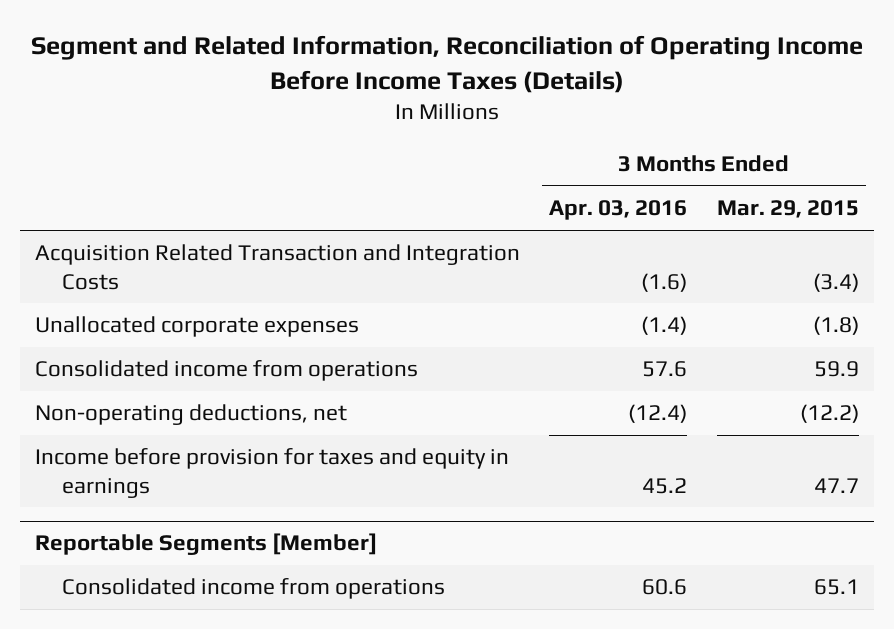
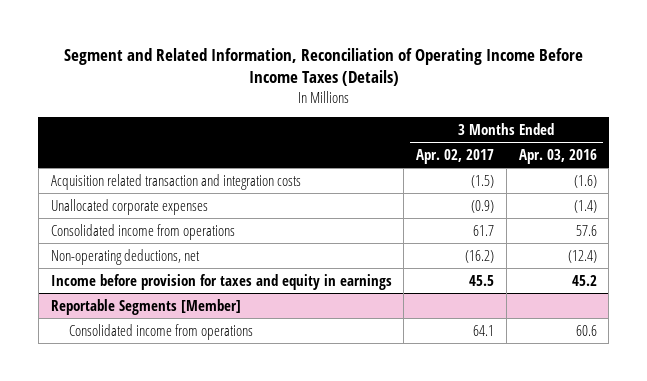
- | 3 Months Ended Apr. 03, 2016 | 3 Months Ended Mar. 29, 2015
+ | 3 Months Ended Apr. 02, 2017 | 3 Months Ended Apr. 03, 2016
- Acquisition Related Transaction and Integration Costs | (1.6) | (3.4)
+ Acquisition related transaction and integration costs | (1.5) | (1.6)

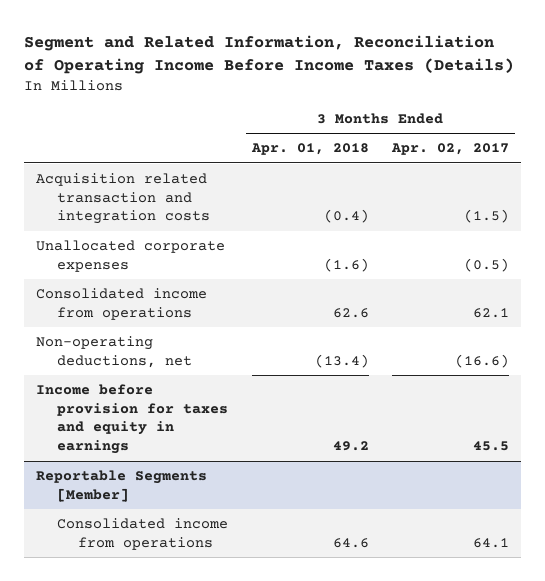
- | 3 Months Ended Apr. 02, 2017 | 3 Months Ended Apr. 03, 2016
+ | 3 Months Ended Apr. 01, 2018 | 3 Months Ended Apr. 02, 2017
- Unallocated corporate expenses | (0.9) | (1.4)
- Consolidated income from operations | 61.7 | 57.6
- Non-operating deductions, net | (16.2) | (12.4)
+ Unallocated corporate expenses | (1.6) | (0.5)
+ Consolidated income from operations | 62.6 | 62.1
+ Non-operating deductions, net | (13.4) | (16.6)

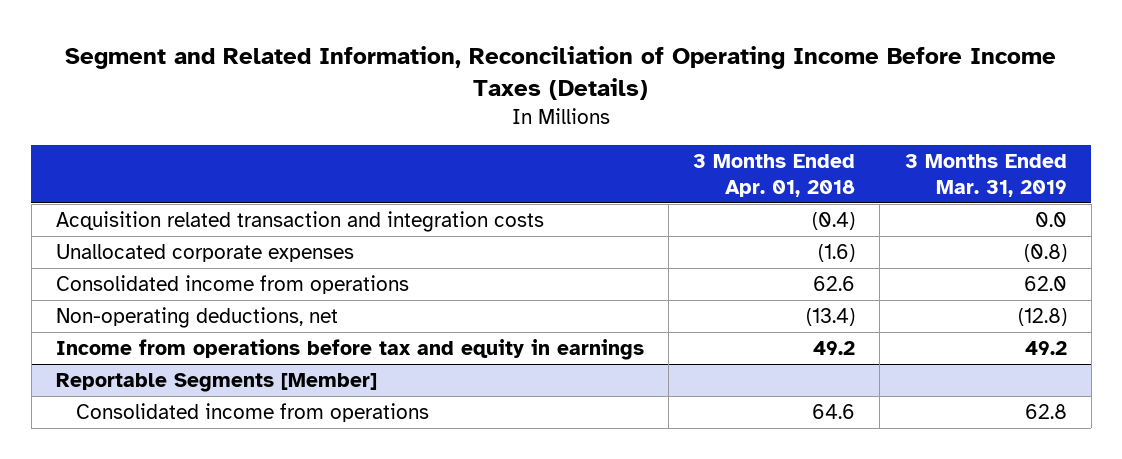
- | 3 Months Ended Apr. 01, 2018 | 3 Months Ended Apr. 02, 2017
+ | 3 Months Ended Apr. 01, 2018 | 3 Months Ended Mar. 31, 2019
- Income before provision for taxes and equity in earnings | 49.2 | 45.5
+ Income from operations before tax and equity in earnings | 49.2 | 49.2

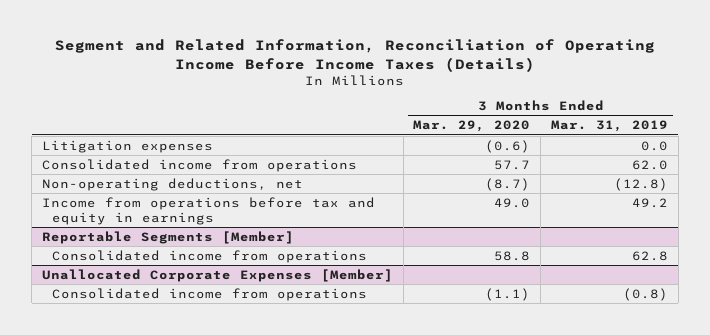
- | 3 Months Ended Apr. 01, 2018 | 3 Months Ended Mar. 31, 2019
+ | 3 Months Ended Mar. 29, 2020 | 3 Months Ended Mar. 31, 2019
- Acquisition related transaction and integration costs | (0.4) | 0.0
- Unallocated corporate expenses | (1.6) | (0.8)
+ Litigation expenses | (0.6) | 0.0
+ Unallocated Corporate Expenses [Member]
+ Consolidated income from operations | (1.1) | (0.8)

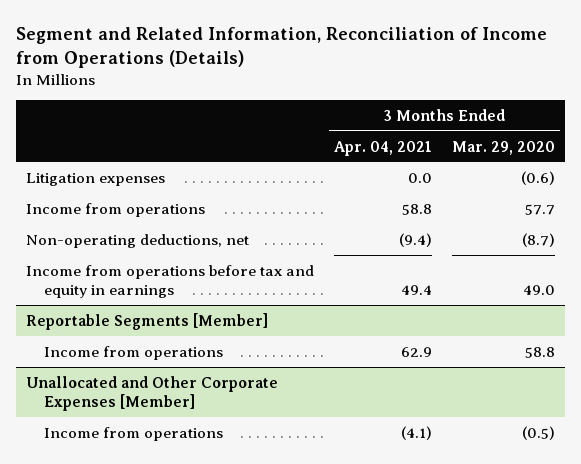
- Segment and Related Information, Reconciliation of Operating Income Before Income Taxes (Details)
+ Segment and Related Information, Reconciliation of Income from Operations (Details)
- | 3 Months Ended Mar. 29, 2020 | 3 Months Ended Mar. 31, 2019
+ | 3 Months Ended Apr. 04, 2021 | 3 Months Ended Mar. 29, 2020
- Consolidated income from operations | 57.7 | 62.0
+ Income from operations | 58.8 | 57.7
@ Reportable Segments [Member]
- Consolidated income from operations | 58.8 | 62.8
- Unallocated Corporate Expenses [Member]
- Consolidated income from operations | (1.1) | (0.8)
@ Reportable Segments [Member]
+ Income from operations | 62.9 | 58.8
+ Unallocated and Other Corporate Expenses [Member]
+ Income from operations | (4.1) | (0.5)

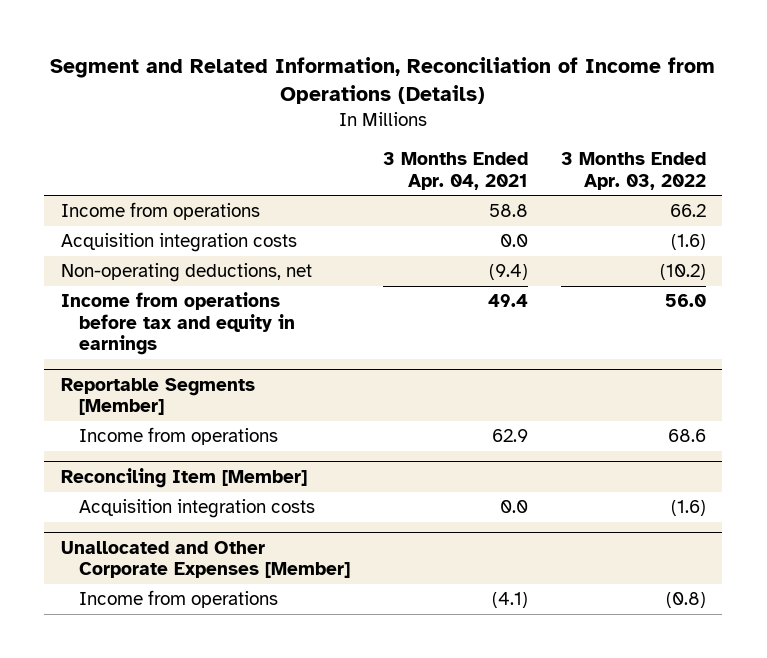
- | 3 Months Ended Apr. 04, 2021 | 3 Months Ended Mar. 29, 2020
+ | 3 Months Ended Apr. 04, 2021 | 3 Months Ended Apr. 03, 2022
- Litigation expenses | 0.0 | (0.6)
+ Acquisition integration costs | 0.0 | (1.6)
+ Reconciling Item [Member]
+ Acquisition integration costs | 0.0 | (1.6)

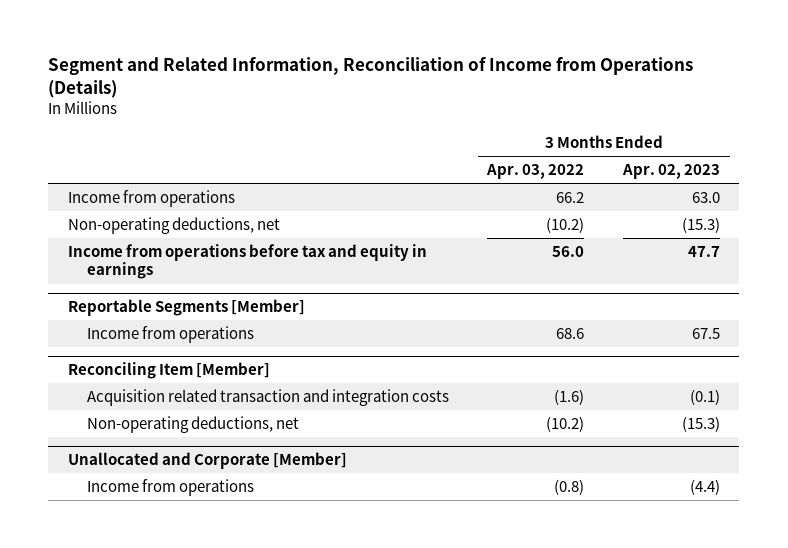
- | 3 Months Ended Apr. 04, 2021 | 3 Months Ended Apr. 03, 2022
+ | 3 Months Ended Apr. 03, 2022 | 3 Months Ended Apr. 02, 2023
- Acquisition integration costs | 0.0 | (1.6)
@ Reconciling Item [Member]
- Acquisition integration costs | 0.0 | (1.6)
- Unallocated and Other Corporate Expenses [Member]
@ Reconciling Item [Member]
+ Acquisition related transaction and integration costs | (1.6) | (0.1)
+ Non-operating deductions, net | (10.2) | (15.3)
+ Unallocated and Corporate [Member]

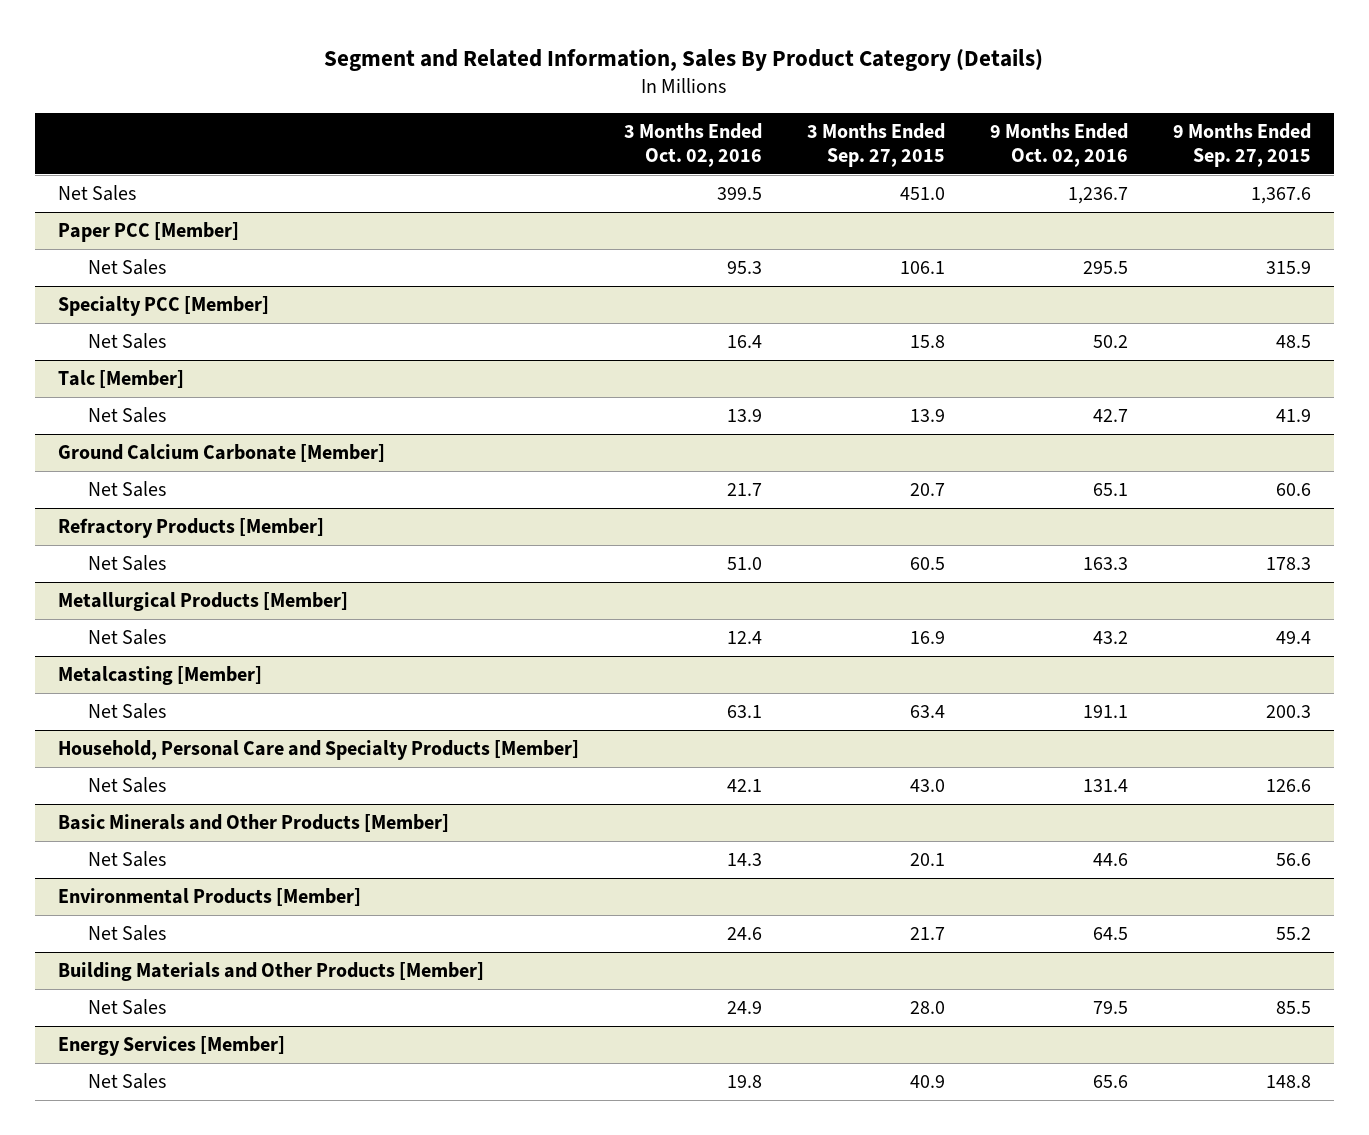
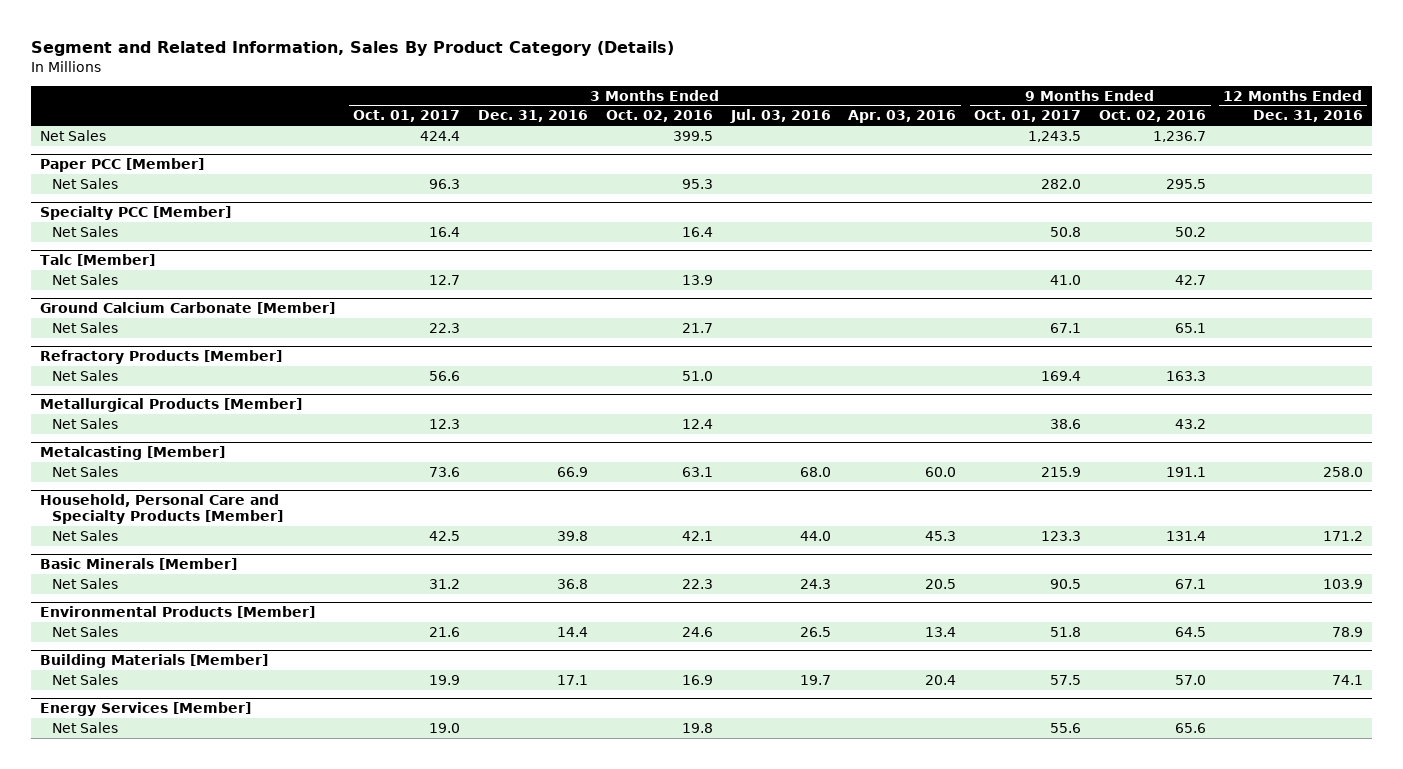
- | 3 Months Ended Oct. 02, 2016 | 3 Months Ended Sep. 27, 2015 | 9 Months Ended Oct. 02, 2016 | 9 Months Ended Sep. 27, 2015
+ | 3 Months Ended Oct. 01, 2017 | 3 Months Ended Dec. 31, 2016 | 3 Months Ended Oct. 02, 2016 | 3 Months Ended Jul. 03, 2016 | 3 Months Ended Apr. 03, 2016 | 9 Months Ended Oct. 01, 2017 | 9 Months Ended Oct. 02, 2016 | 12 Months Ended Dec. 31, 2016
- Basic Minerals and Other Products [Member]
- Net Sales | 14.3 | 20.1 | 44.6 | 56.6
+ Basic Minerals [Member]
+ Net Sales | 31.2 | 36.8 | 22.3 | 24.3 | 20.5 | 90.5 | 67.1 | 103.9
- Building Materials and Other Products [Member]
- Net Sales | 24.9 | 28.0 | 79.5 | 85.5
+ Building Materials [Member]
+ Net Sales | 19.9 | 17.1 | 16.9 | 19.7 | 20.4 | 57.5 | 57.0 | 74.1

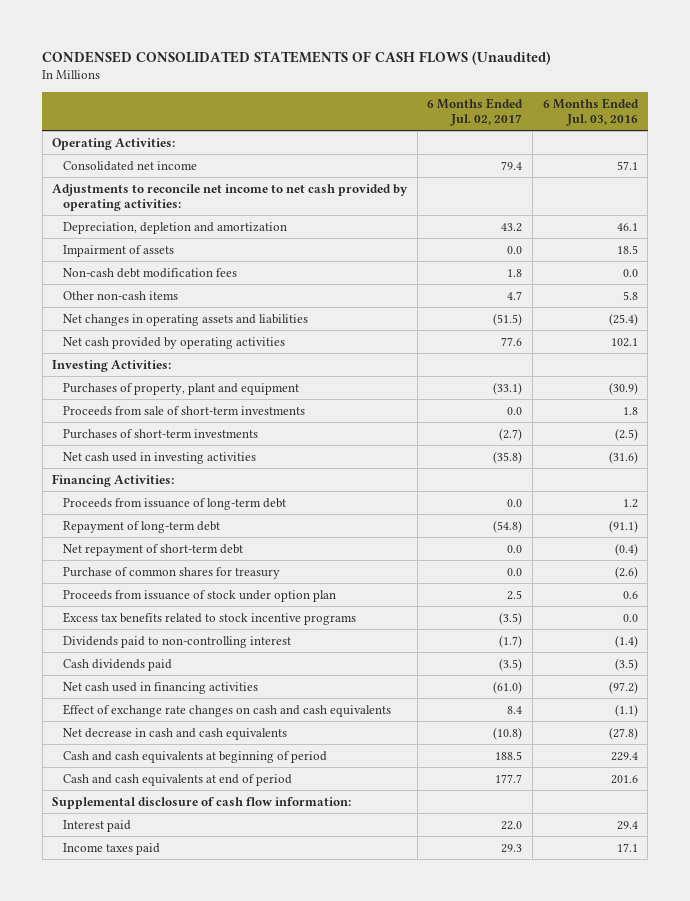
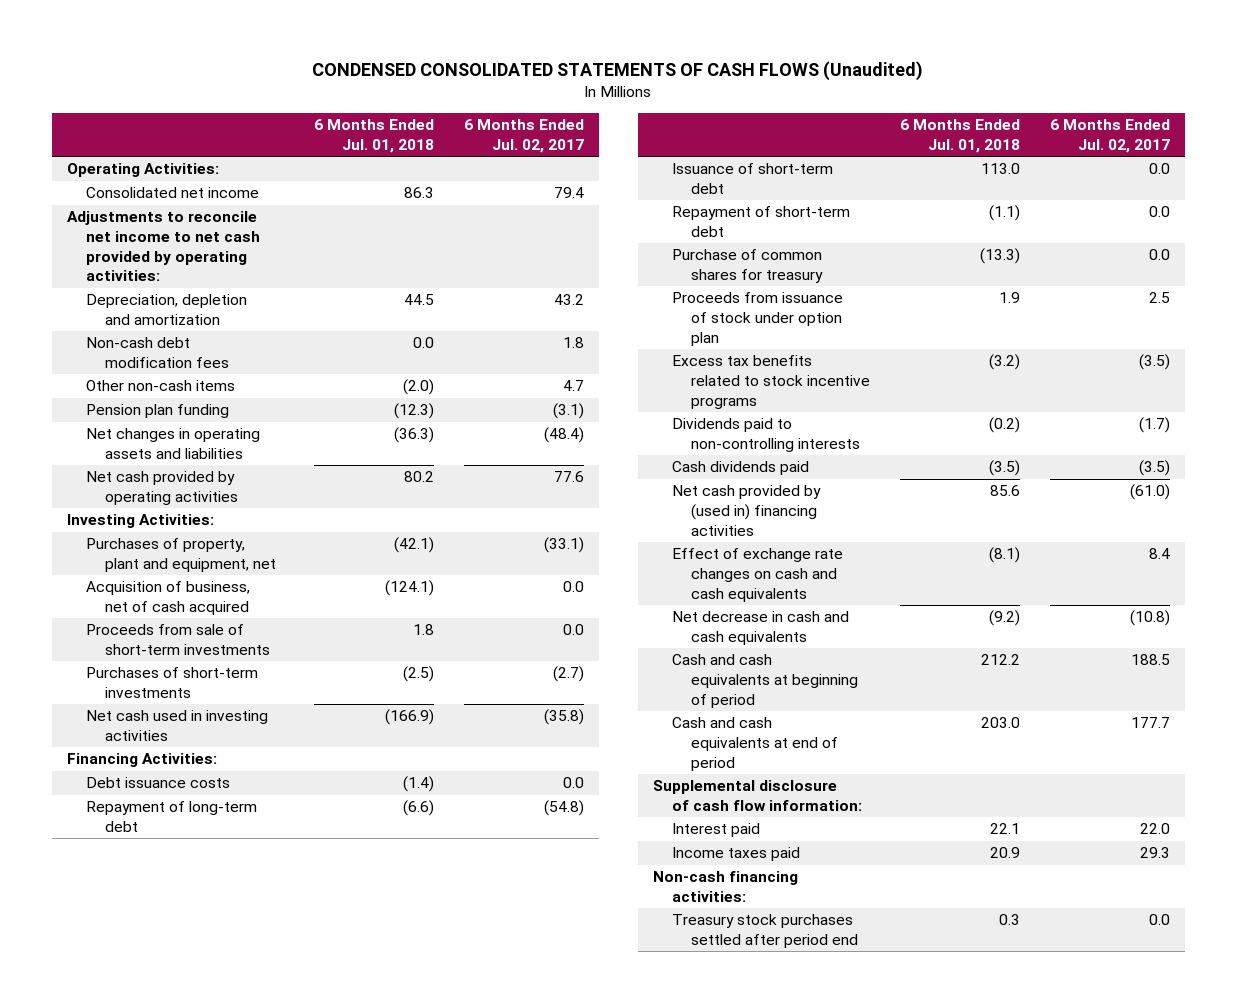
- | 6 Months Ended Jul. 02, 2017 | 6 Months Ended Jul. 03, 2016
+ | 6 Months Ended Jul. 01, 2018 | 6 Months Ended Jul. 02, 2017
- Impairment of assets | 0.0 | 18.5
- Net changes in operating assets and liabilities | (51.5) | (25.4)
+ Pension plan funding | (12.3) | (3.1)
+ Net changes in operating assets and liabilities | (36.3) | (48.4)
- Purchases of property, plant and equipment | (33.1) | (30.9)
+ Purchases of property, plant and equipment, net | (42.1) | (33.1)
+ Acquisition of business, net of cash acquired | (124.1) | 0.0
- Proceeds from issuance of long-term debt | 0.0 | 1.2
+ Debt issuance costs | (1.4) | 0.0
- Net repayment of short-term debt | 0.0 | (0.4)
+ Issuance of short-term debt | 113.0 | 0.0
+ Repayment of short-term debt | (1.1) | 0.0
- Dividends paid to non-controlling interest | (1.7) | (1.4)
+ Dividends paid to non-controlling interests | (0.2) | (1.7)
- Net cash used in financing activities | (61.0) | (97.2)
+ Net cash provided by (used in) financing activities | 85.6 | (61.0)
+ Non-cash financing activities:
+ Treasury stock purchases settled after period end | 0.3 | 0.0

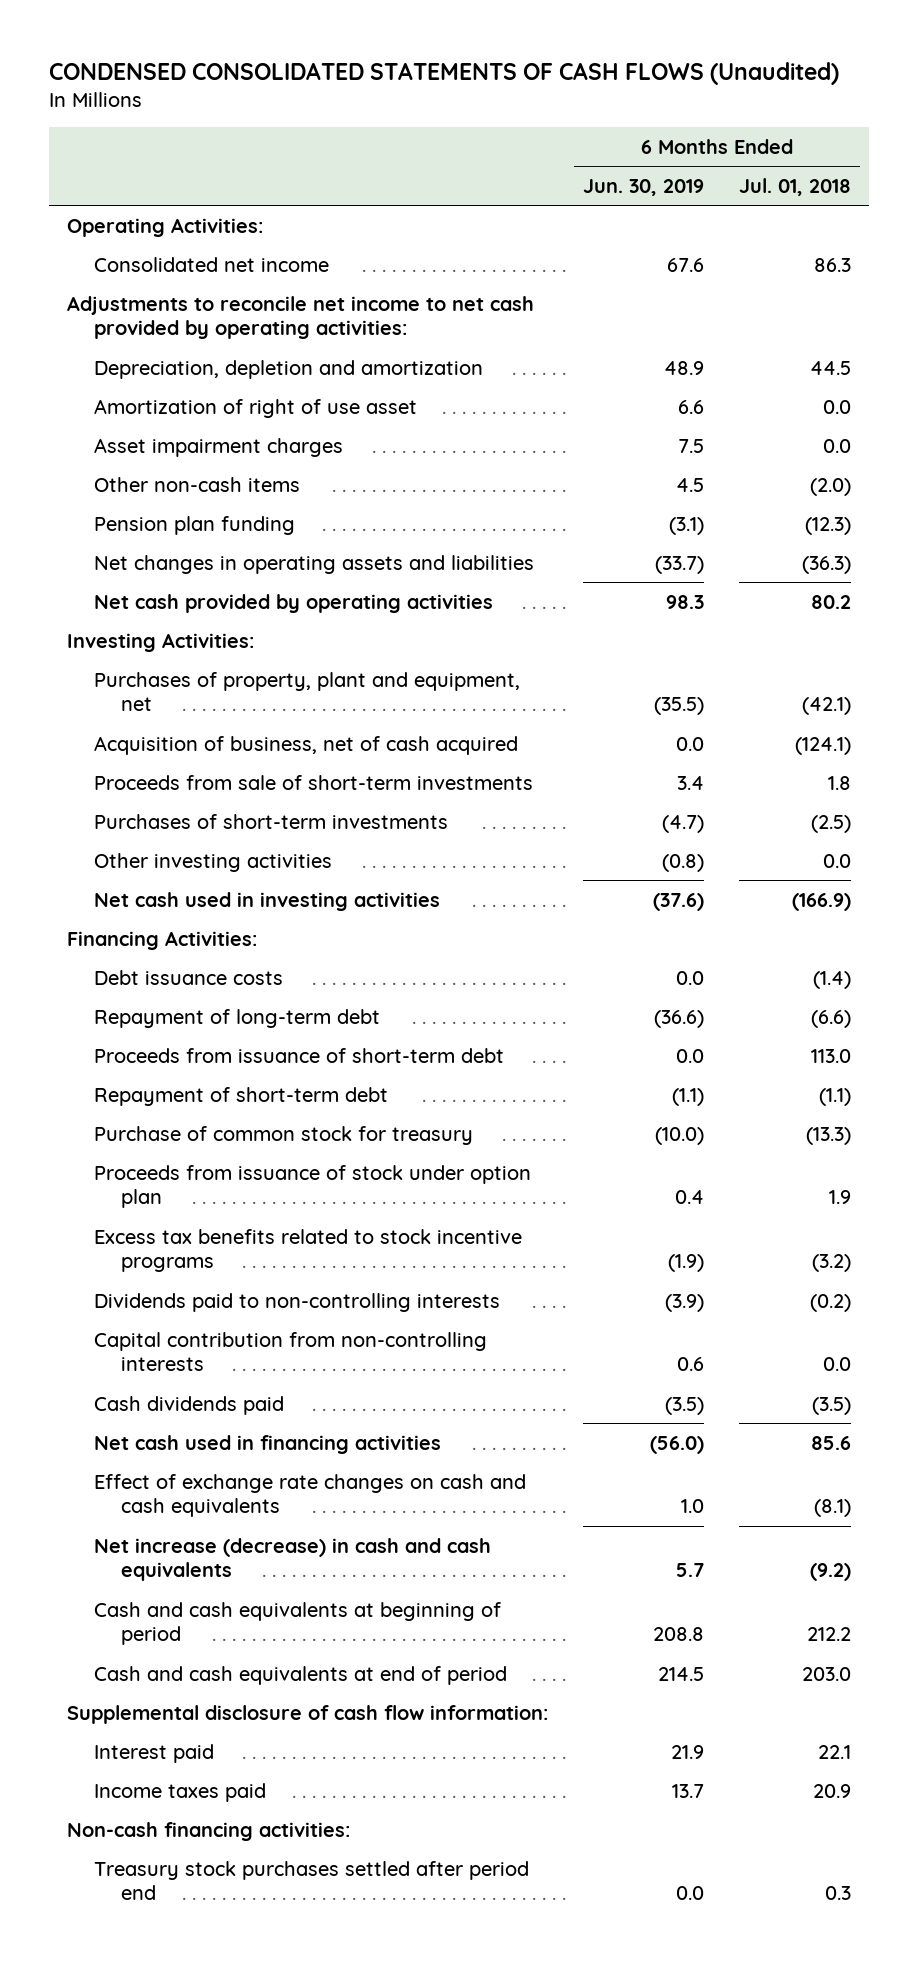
- | 6 Months Ended Jul. 01, 2018 | 6 Months Ended Jul. 02, 2017
+ | 6 Months Ended Jun. 30, 2019 | 6 Months Ended Jul. 01, 2018
- Non-cash debt modification fees | 0.0 | 1.8
+ Amortization of right of use asset | 6.6 | 0.0
+ Asset impairment charges | 7.5 | 0.0
+ Other investing activities | (0.8) | 0.0
- Issuance of short-term debt | 113.0 | 0.0
+ Proceeds from issuance of short-term debt | 0.0 | 113.0
- Purchase of common shares for treasury | (13.3) | 0.0
+ Purchase of common stock for treasury | (10.0) | (13.3)
+ Capital contribution from non-controlling interests | 0.6 | 0.0
- Net cash provided by (used in) financing activities | 85.6 | (61.0)
+ Net cash used in financing activities | (56.0) | 85.6
- Net decrease in cash and cash equivalents | (9.2) | (10.8)
+ Net increase (decrease) in cash and cash equivalents | 5.7 | (9.2)

